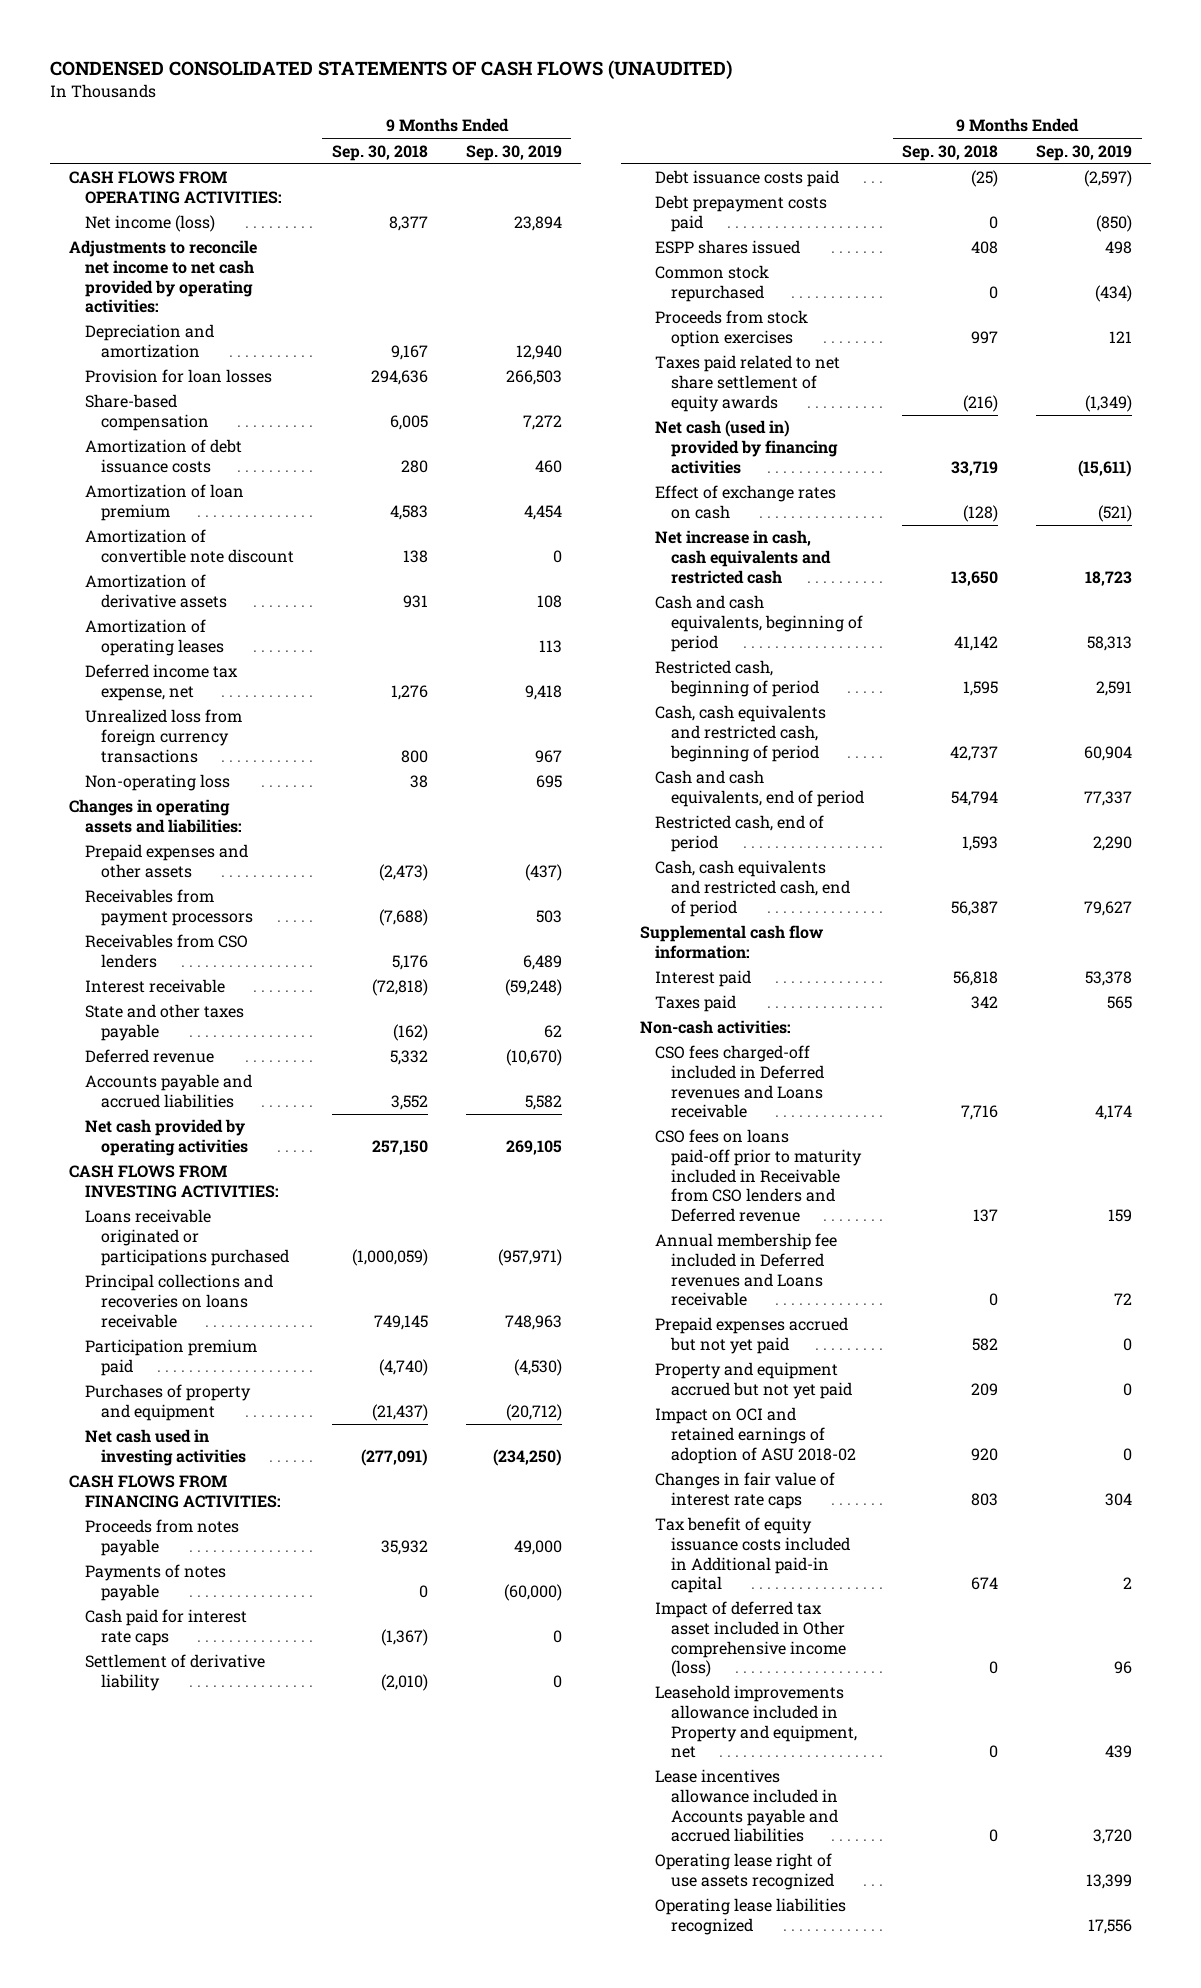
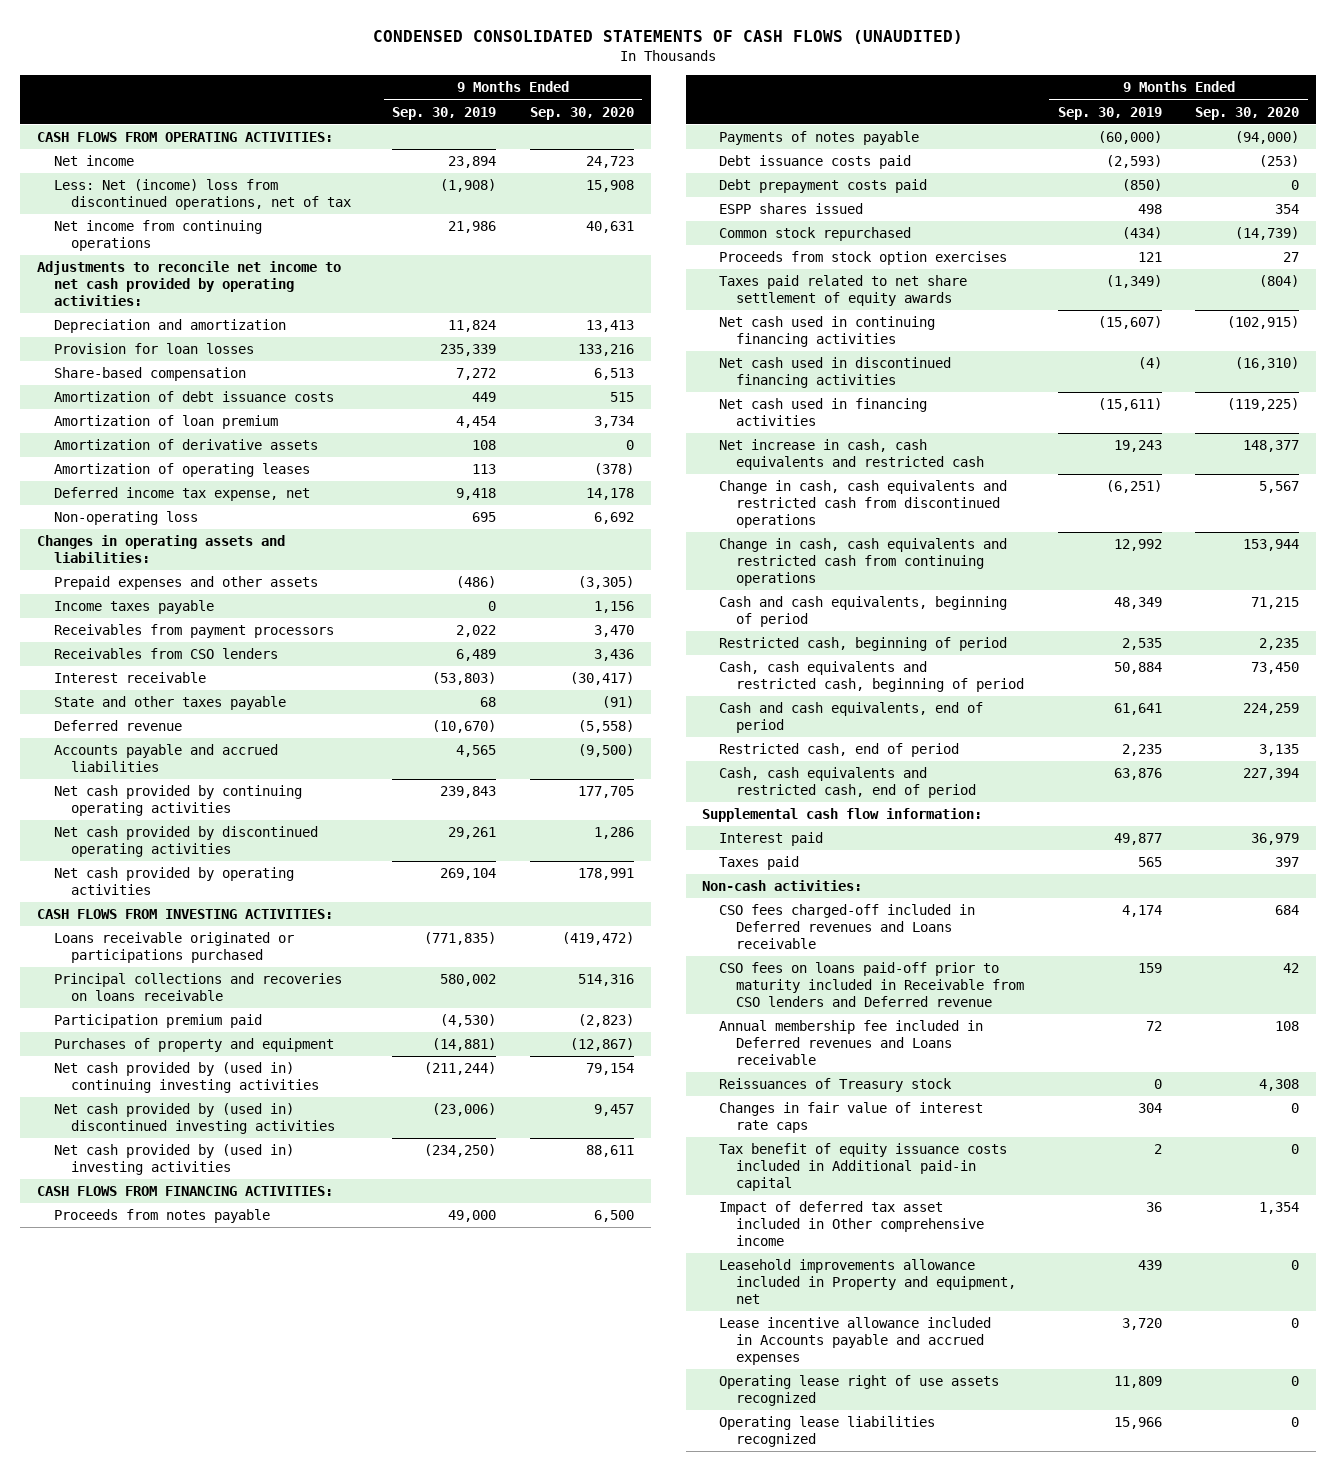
- | 9 Months Ended Sep. 30, 2018 | 9 Months Ended Sep. 30, 2019
+ | 9 Months Ended Sep. 30, 2019 | 9 Months Ended Sep. 30, 2020
- Net income (loss) | 8,377 | 23,894
+ Net income | 23,894 | 24,723
+ Less: Net (income) loss from discontinued operations, net of tax | (1,908) | 15,908
+ Net income from continuing operations | 21,986 | 40,631
- Depreciation and amortization | 9,167 | 12,940
- Provision for loan losses | 294,636 | 266,503
+ Depreciation and amortization | 11,824 | 13,413
+ Provision for loan losses | 235,339 | 133,216
- Amortization of debt issuance costs | 280 | 460
+ Amortization of debt issuance costs | 449 | 515
- Amortization of convertible note discount | 138 | 0
- Unrealized loss from foreign currency transactions | 800 | 967
- Prepaid expenses and other assets | (2,473) | (437)
- Receivables from payment processors | (7,688) | 503
+ Prepaid expenses and other assets | (486) | (3,305)
+ Income taxes payable | 0 | 1,156
+ Receivables from payment processors | 2,022 | 3,470
- Interest receivable | (72,818) | (59,248)
- State and other taxes payable | (162) | 62
+ Interest receivable | (53,803) | (30,417)
+ State and other taxes payable | 68 | (91)
- Accounts payable and accrued liabilities | 3,552 | 5,582
- Net cash provided by operating activities | 257,150 | 269,105
+ Accounts payable and accrued liabilities | 4,565 | (9,500)
+ Net cash provided by continuing operating activities | 239,843 | 177,705
+ Net cash provided by discontinued operating activities | 29,261 | 1,286
+ Net cash provided by operating activities | 269,104 | 178,991
- Loans receivable originated or participations purchased | (1,000,059) | (957,971)
- Principal collections and recoveries on loans receivable | 749,145 | 748,963
+ Loans receivable originated or participations purchased | (771,835) | (419,472)
+ Principal collections and recoveries on loans receivable | 580,002 | 514,316
- Purchases of property and equipment | (21,437) | (20,712)
- Net cash used in investing activities | (277,091) | (234,250)
+ Purchases of property and equipment | (14,881) | (12,867)
+ Net cash provided by (used in) continuing investing activities | (211,244) | 79,154
+ Net cash provided by (used in) discontinued investing activities | (23,006) | 9,457
+ Net cash provided by (used in) investing activities | (234,250) | 88,611
- Cash paid for interest rate caps | (1,367) | 0
- Settlement of derivative liability | (2,010) | 0
- Debt issuance costs paid | (25) | (2,597)
+ Debt issuance costs paid | (2,593) | (253)
- Net cash (used in) provided by financing activities | 33,719 | (15,611)
- Effect of exchange rates on cash | (128) | (521)
- Net increase in cash, cash equivalents and restricted cash | 13,650 | 18,723
- Cash and cash equivalents, beginning of period | 41,142 | 58,313
- Restricted cash, beginning of period | 1,595 | 2,591
- Cash, cash equivalents and restricted cash, beginning of period | 42,737 | 60,904
- Cash and cash equivalents, end of period | 54,794 | 77,337
- Restricted cash, end of period | 1,593 | 2,290
- Cash, cash equivalents and restricted cash, end of period | 56,387 | 79,627
+ Net cash used in continuing financing activities | (15,607) | (102,915)
+ Net cash used in discontinued financing activities | (4) | (16,310)
+ Net cash used in financing activities | (15,611) | (119,225)
+ Net increase in cash, cash equivalents and restricted cash | 19,243 | 148,377
+ Change in cash, cash equivalents and restricted cash from discontinued operations | (6,251) | 5,567
+ Change in cash, cash equivalents and restricted cash from continuing operations | 12,992 | 153,944
+ Cash and cash equivalents, beginning of period | 48,349 | 71,215
+ Restricted cash, beginning of period | 2,535 | 2,235
+ Cash, cash equivalents and restricted cash, beginning of period | 50,884 | 73,450
+ Cash and cash equivalents, end of period | 61,641 | 224,259
+ Restricted cash, end of period | 2,235 | 3,135
+ Cash, cash equivalents and restricted cash, end of period | 63,876 | 227,394
- Interest paid | 56,818 | 53,378
+ Interest paid | 49,877 | 36,979
- Prepaid expenses accrued but not yet paid | 582 | 0
- Property and equipment accrued but not yet paid | 209 | 0
- Impact on OCI and retained earnings of adoption of ASU 2018-02 | 920 | 0
+ Reissuances of Treasury stock | 0 | 4,308
- Impact of deferred tax asset included in Other comprehensive income (loss) | 0 | 96
+ Impact of deferred tax asset included in Other comprehensive income | 36 | 1,354
- Lease incentives allowance included in Accounts payable and accrued liabilities | 0 | 3,720
- Operating lease right of use assets recognized | | 13,399
- Operating lease liabilities recognized | | 17,556
+ Lease incentive allowance included in Accounts payable and accrued expenses | 3,720 | 0
+ Operating lease right of use assets recognized | 11,809 | 0
+ Operating lease liabilities recognized | 15,966 | 0

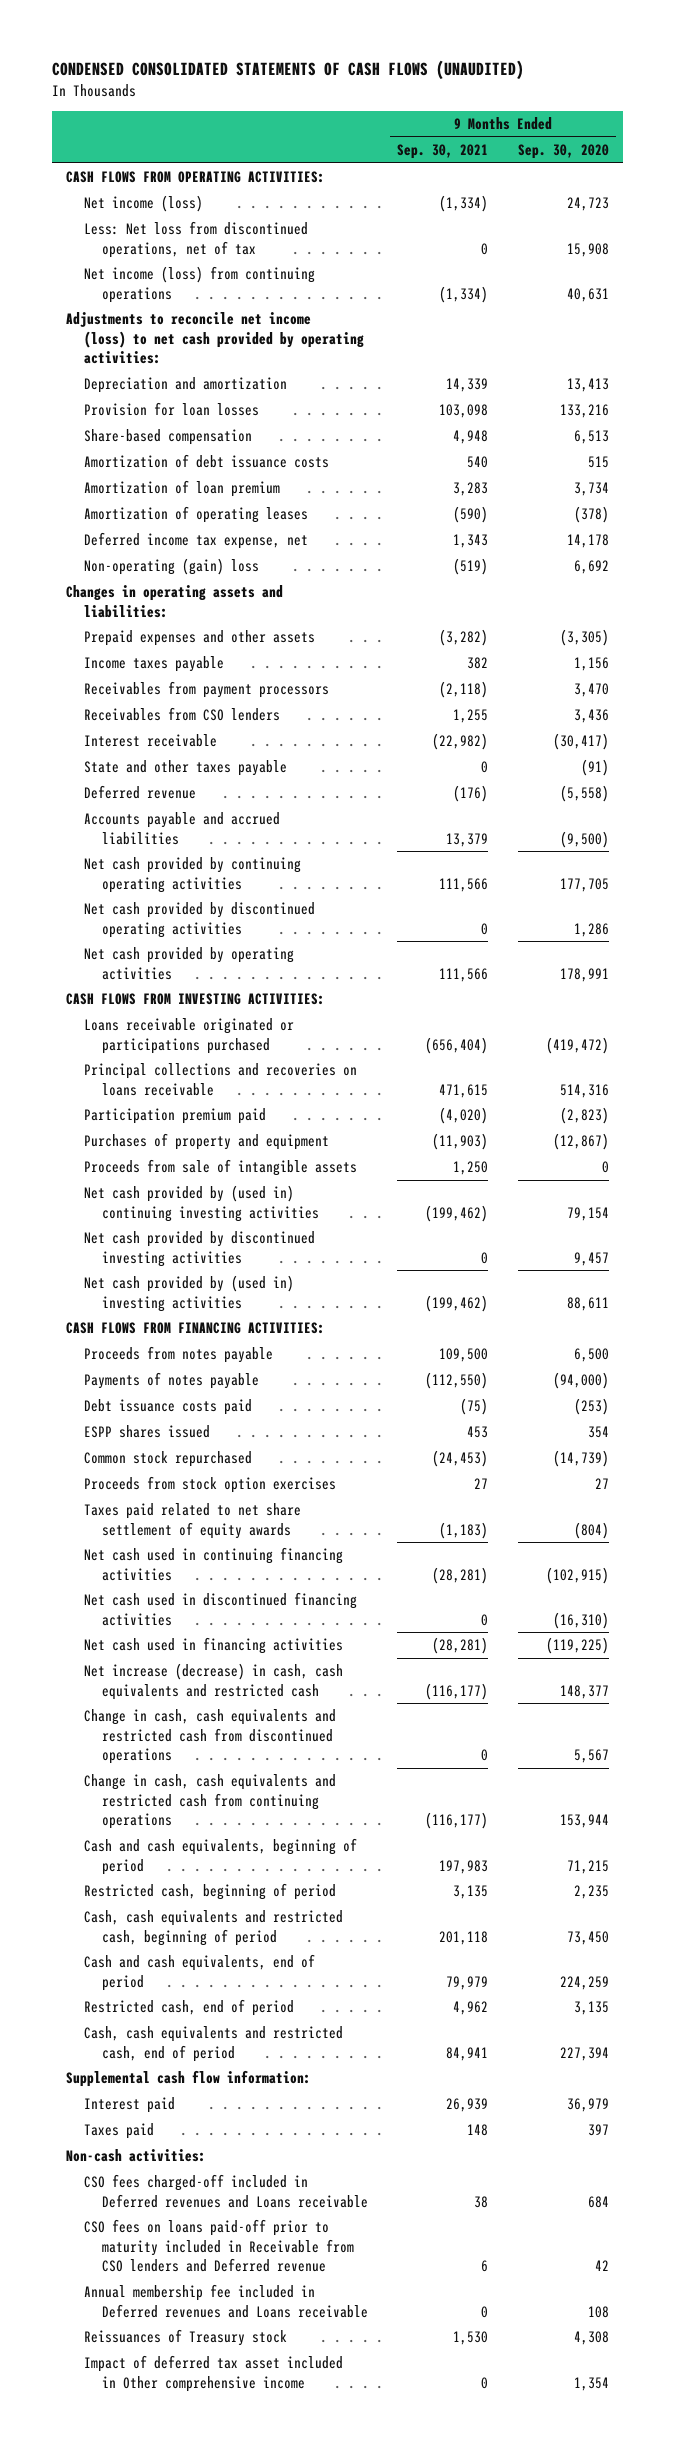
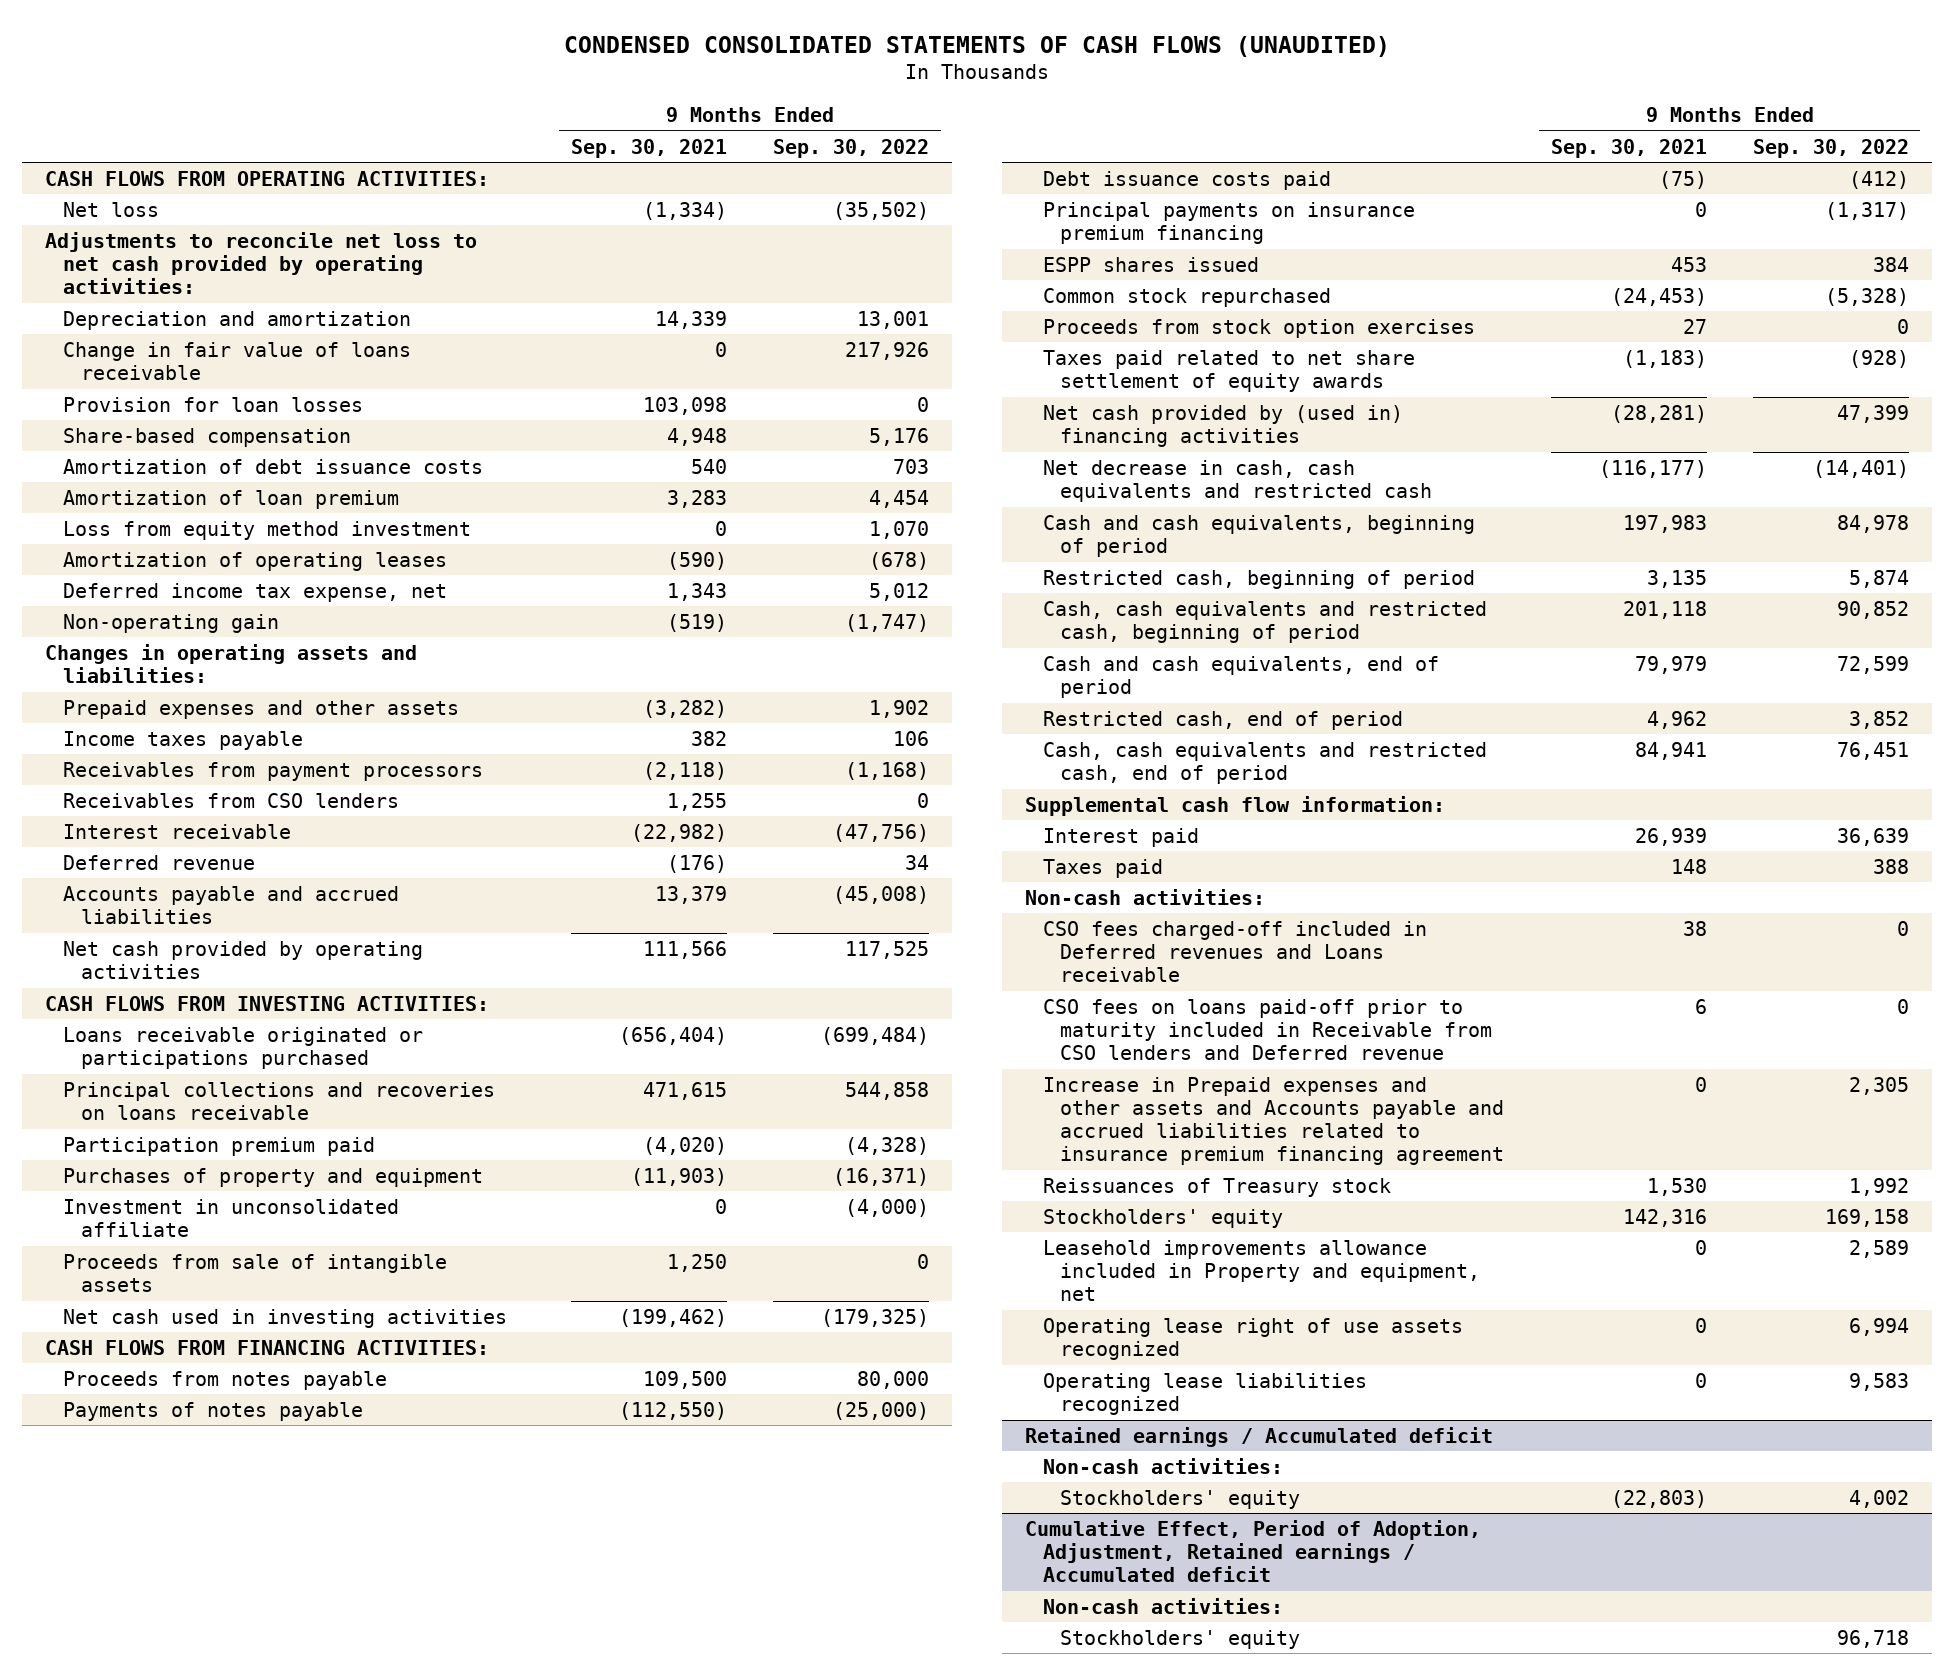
- | 9 Months Ended Sep. 30, 2021 | 9 Months Ended Sep. 30, 2020
+ | 9 Months Ended Sep. 30, 2021 | 9 Months Ended Sep. 30, 2022
- Net income (loss) | (1,334) | 24,723
- Less: Net loss from discontinued operations, net of tax | 0 | 15,908
- Net income (loss) from continuing operations | (1,334) | 40,631
- Adjustments to reconcile net income (loss) to net cash provided by operating activities:
+ Net loss | (1,334) | (35,502)
+ Adjustments to reconcile net loss to net cash provided by operating activities:
+ Change in fair value of loans receivable | 0 | 217,926
+ Loss from equity method investment | 0 | 1,070
- Non-operating (gain) loss | (519) | 6,692
+ Non-operating gain | (519) | (1,747)
- State and other taxes payable | 0 | (91)
- Net cash provided by continuing operating activities | 111,566 | 177,705
- Net cash provided by discontinued operating activities | 0 | 1,286
+ Investment in unconsolidated affiliate | 0 | (4,000)
- Net cash provided by (used in) continuing investing activities | (199,462) | 79,154
- Net cash provided by discontinued investing activities | 0 | 9,457
- Net cash provided by (used in) investing activities | (199,462) | 88,611
+ Net cash used in investing activities | (199,462) | (179,325)
+ Principal payments on insurance premium financing | 0 | (1,317)
- Net cash used in continuing financing activities | (28,281) | (102,915)
- Net cash used in discontinued financing activities | 0 | (16,310)
- Net cash used in financing activities | (28,281) | (119,225)
- Net increase (decrease) in cash, cash equivalents and restricted cash | (116,177) | 148,377
- Change in cash, cash equivalents and restricted cash from discontinued operations | 0 | 5,567
- Change in cash, cash equivalents and restricted cash from continuing operations | (116,177) | 153,944
+ Net cash provided by (used in) financing activities | (28,281) | 47,399
+ Net decrease in cash, cash equivalents and restricted cash | (116,177) | (14,401)
- Annual membership fee included in Deferred revenues and Loans receivable | 0 | 108
+ Increase in Prepaid expenses and other assets and Accounts payable and accrued liabilities related to insurance premium financing agreement | 0 | 2,305
- Impact of deferred tax asset included in Other comprehensive income | 0 | 1,354
+ Stockholders' equity | 142,316 | 169,158
+ Leasehold improvements allowance included in Property and equipment, net | 0 | 2,589
+ Operating lease right of use assets recognized | 0 | 6,994
+ Operating lease liabilities recognized | 0 | 9,583
+ Retained earnings / Accumulated deficit
+ Non-cash activities:
+ Stockholders' equity | (22,803) | 4,002
+ Cumulative Effect, Period of Adoption, Adjustment, Retained earnings / Accumulated deficit
+ Non-cash activities:
+ Stockholders' equity | | 96,718

